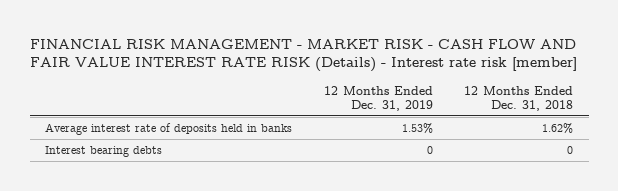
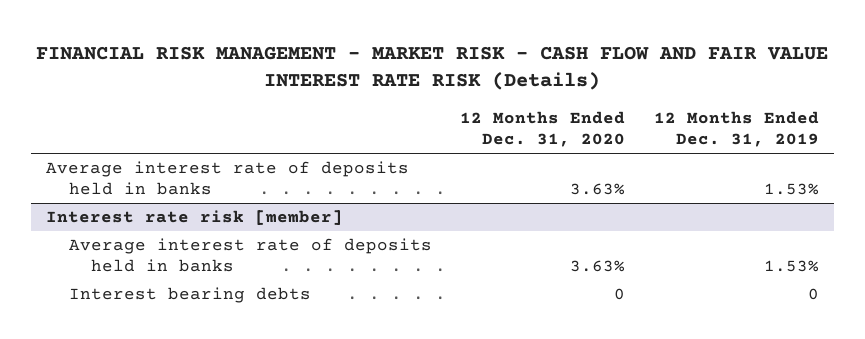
- FINANCIAL RISK MANAGEMENT - MARKET RISK - CASH FLOW AND FAIR VALUE INTEREST RATE RISK (Details) - Interest rate risk [member]
+ FINANCIAL RISK MANAGEMENT - MARKET RISK - CASH FLOW AND FAIR VALUE INTEREST RATE RISK (Details)
- | 12 Months Ended Dec. 31, 2019 | 12 Months Ended Dec. 31, 2018
+ | 12 Months Ended Dec. 31, 2020 | 12 Months Ended Dec. 31, 2019
+ Interest rate risk [member]
+ Average interest rate of deposits held in banks | 3.63% | 1.53%

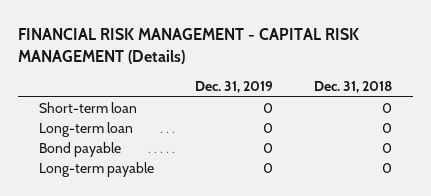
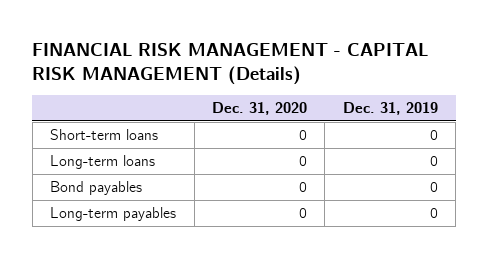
- | Dec. 31, 2019 | Dec. 31, 2018
+ | Dec. 31, 2020 | Dec. 31, 2019
- Short-term loan | 0 | 0
- Long-term loan | 0 | 0
- Bond payable | 0 | 0
- Long-term payable | 0 | 0
+ Short-term loans | 0 | 0
+ Long-term loans | 0 | 0
+ Bond payables | 0 | 0
+ Long-term payables | 0 | 0

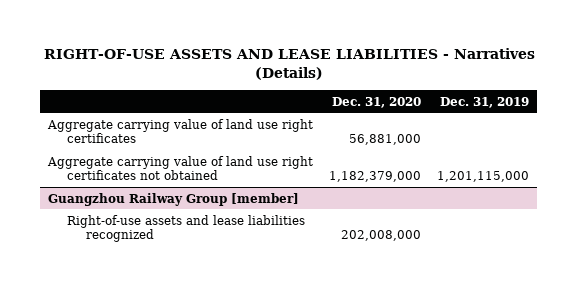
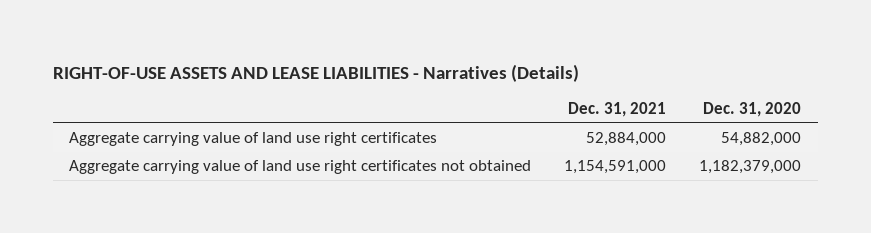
- | Dec. 31, 2020 | Dec. 31, 2019
+ | Dec. 31, 2021 | Dec. 31, 2020
- Aggregate carrying value of land use right certificates | 56,881,000 |
+ Aggregate carrying value of land use right certificates | 52,884,000 | 54,882,000
- Guangzhou Railway Group [member]
- Right-of-use assets and lease liabilities recognized | 202,008,000 |

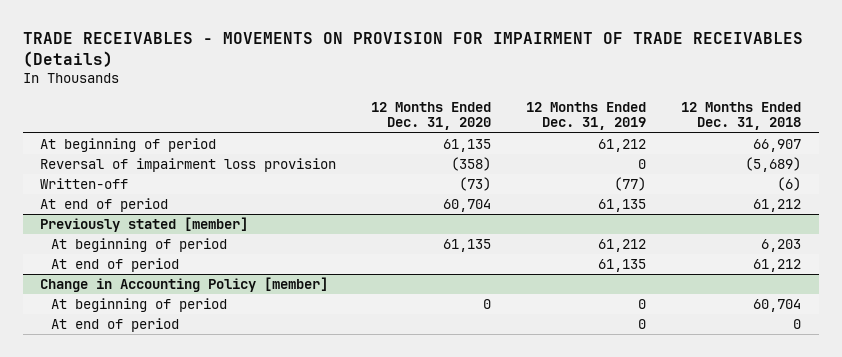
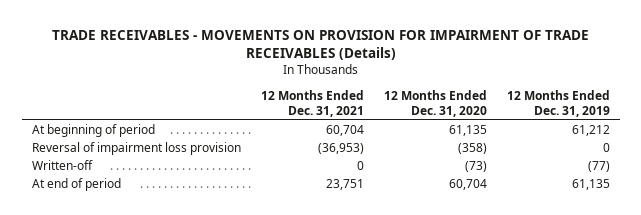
- | 12 Months Ended Dec. 31, 2020 | 12 Months Ended Dec. 31, 2019 | 12 Months Ended Dec. 31, 2018
+ | 12 Months Ended Dec. 31, 2021 | 12 Months Ended Dec. 31, 2020 | 12 Months Ended Dec. 31, 2019
- Previously stated [member]
- At beginning of period | 61,135 | 61,212 | 6,203
- At end of period | | 61,135 | 61,212
- Change in Accounting Policy [member]
- At beginning of period | 0 | 0 | 60,704
- At end of period | | 0 | 0

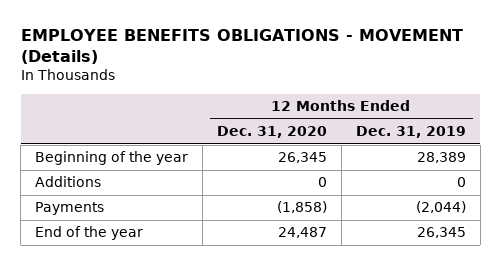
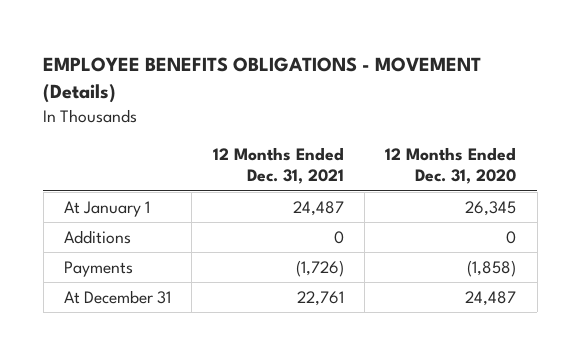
- | 12 Months Ended Dec. 31, 2020 | 12 Months Ended Dec. 31, 2019
+ | 12 Months Ended Dec. 31, 2021 | 12 Months Ended Dec. 31, 2020
- Beginning of the year | 26,345 | 28,389
+ At January 1 | 24,487 | 26,345
- End of the year | 24,487 | 26,345
+ At December 31 | 22,761 | 24,487

